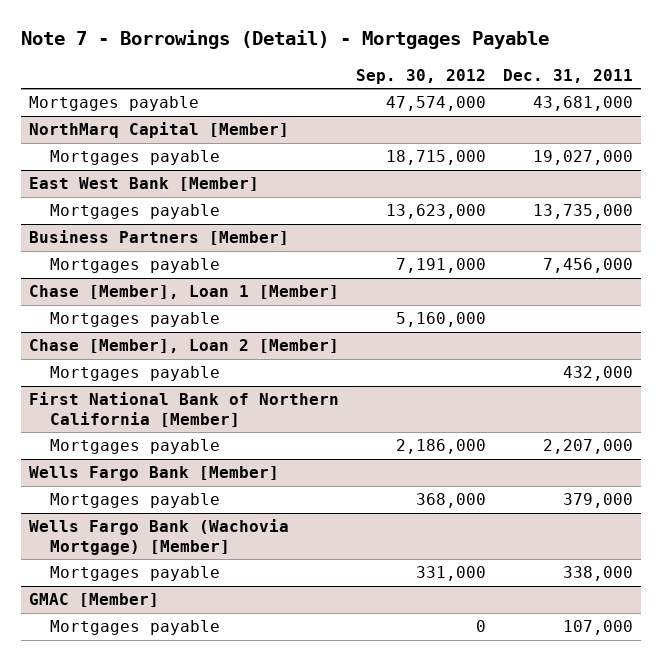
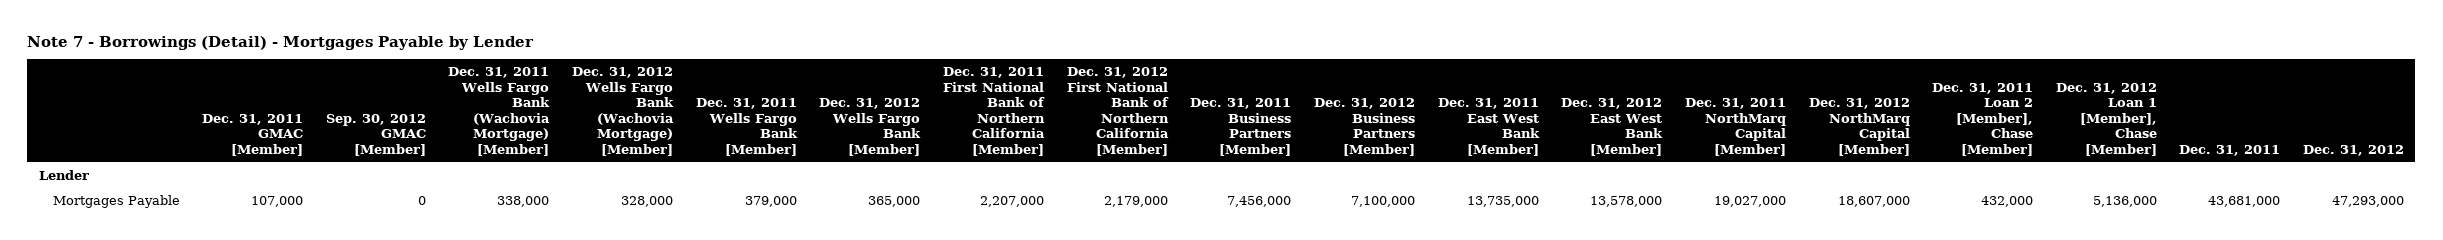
- Note 7 - Borrowings (Detail) - Mortgages Payable
+ Note 7 - Borrowings (Detail) - Mortgages Payable by Lender
- | Sep. 30, 2012 | Dec. 31, 2011
+ | Dec. 31, 2011 GMAC [Member] | Sep. 30, 2012 GMAC [Member] | Dec. 31, 2011 Wells Fargo Bank (Wachovia Mortgage) [Member] | Dec. 31, 2012 Wells Fargo Bank (Wachovia Mortgage) [Member] | Dec. 31, 2011 Wells Fargo Bank [Member] | Dec. 31, 2012 Wells Fargo Bank [Member] | Dec. 31, 2011 First National Bank of Northern California [Member] | Dec. 31, 2012 First National Bank of Northern California [Member] | Dec. 31, 2011 Business Partners [Member] | Dec. 31, 2012 Business Partners [Member] | Dec. 31, 2011 East West Bank [Member] | Dec. 31, 2012 East West Bank [Member] | Dec. 31, 2011 NorthMarq Capital [Member] | Dec. 31, 2012 NorthMarq Capital [Member] | Dec. 31, 2011 Loan 2 [Member], Chase [Member] | Dec. 31, 2012 Loan 1 [Member], Chase [Member] | Dec. 31, 2011 | Dec. 31, 2012
- Mortgages payable | 47,574,000 | 43,681,000
- NorthMarq Capital [Member]
- Mortgages payable | 18,715,000 | 19,027,000
- East West Bank [Member]
- Mortgages payable | 13,623,000 | 13,735,000
- Business Partners [Member]
- Mortgages payable | 7,191,000 | 7,456,000
- Chase [Member], Loan 1 [Member]
- Mortgages payable | 5,160,000 |
- Chase [Member], Loan 2 [Member]
- Mortgages payable | | 432,000
- First National Bank of Northern California [Member]
- Mortgages payable | 2,186,000 | 2,207,000
- Wells Fargo Bank [Member]
- Mortgages payable | 368,000 | 379,000
- Wells Fargo Bank (Wachovia Mortgage) [Member]
- Mortgages payable | 331,000 | 338,000
- GMAC [Member]
- Mortgages payable | 0 | 107,000
+ Lender
+ Mortgages Payable | 107,000 | 0 | 338,000 | 328,000 | 379,000 | 365,000 | 2,207,000 | 2,179,000 | 7,456,000 | 7,100,000 | 13,735,000 | 13,578,000 | 19,027,000 | 18,607,000 | 432,000 | 5,136,000 | 43,681,000 | 47,293,000

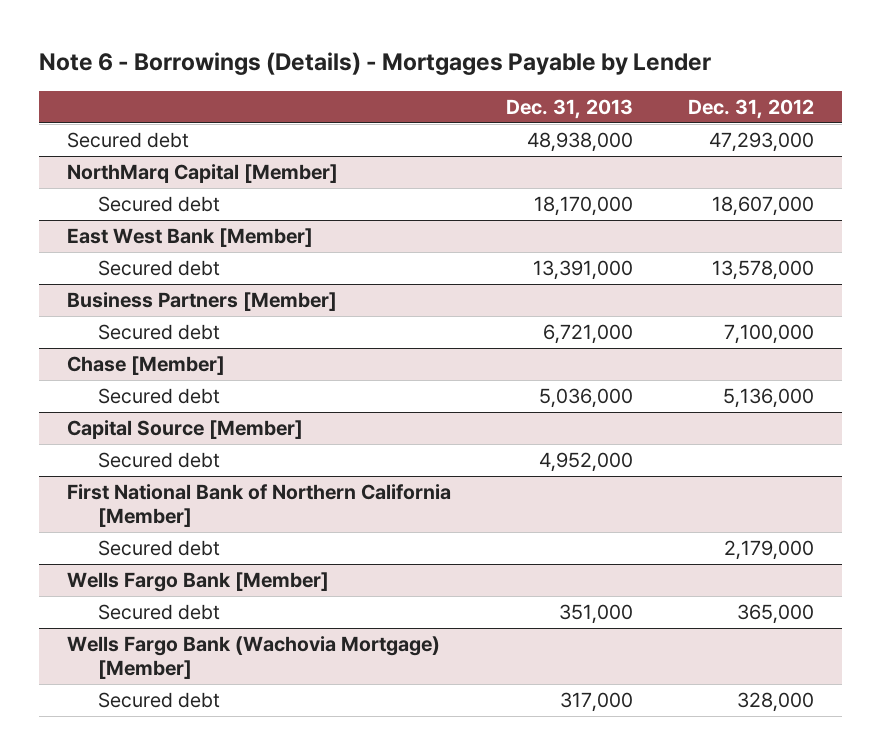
- Note 7 - Borrowings (Detail) - Mortgages Payable by Lender
+ Note 6 - Borrowings (Details) - Mortgages Payable by Lender
- | Dec. 31, 2011 GMAC [Member] | Sep. 30, 2012 GMAC [Member] | Dec. 31, 2011 Wells Fargo Bank (Wachovia Mortgage) [Member] | Dec. 31, 2012 Wells Fargo Bank (Wachovia Mortgage) [Member] | Dec. 31, 2011 Wells Fargo Bank [Member] | Dec. 31, 2012 Wells Fargo Bank [Member] | Dec. 31, 2011 First National Bank of Northern California [Member] | Dec. 31, 2012 First National Bank of Northern California [Member] | Dec. 31, 2011 Business Partners [Member] | Dec. 31, 2012 Business Partners [Member] | Dec. 31, 2011 East West Bank [Member] | Dec. 31, 2012 East West Bank [Member] | Dec. 31, 2011 NorthMarq Capital [Member] | Dec. 31, 2012 NorthMarq Capital [Member] | Dec. 31, 2011 Loan 2 [Member], Chase [Member] | Dec. 31, 2012 Loan 1 [Member], Chase [Member] | Dec. 31, 2011 | Dec. 31, 2012
+ | Dec. 31, 2013 | Dec. 31, 2012
- Lender
- Mortgages Payable | 107,000 | 0 | 338,000 | 328,000 | 379,000 | 365,000 | 2,207,000 | 2,179,000 | 7,456,000 | 7,100,000 | 13,735,000 | 13,578,000 | 19,027,000 | 18,607,000 | 432,000 | 5,136,000 | 43,681,000 | 47,293,000
+ Secured debt | 48,938,000 | 47,293,000
+ NorthMarq Capital [Member]
+ Secured debt | 18,170,000 | 18,607,000
+ East West Bank [Member]
+ Secured debt | 13,391,000 | 13,578,000
+ Business Partners [Member]
+ Secured debt | 6,721,000 | 7,100,000
+ Chase [Member]
+ Secured debt | 5,036,000 | 5,136,000
+ Capital Source [Member]
+ Secured debt | 4,952,000 |
+ First National Bank of Northern California [Member]
+ Secured debt | | 2,179,000
+ Wells Fargo Bank [Member]
+ Secured debt | 351,000 | 365,000
+ Wells Fargo Bank (Wachovia Mortgage) [Member]
+ Secured debt | 317,000 | 328,000

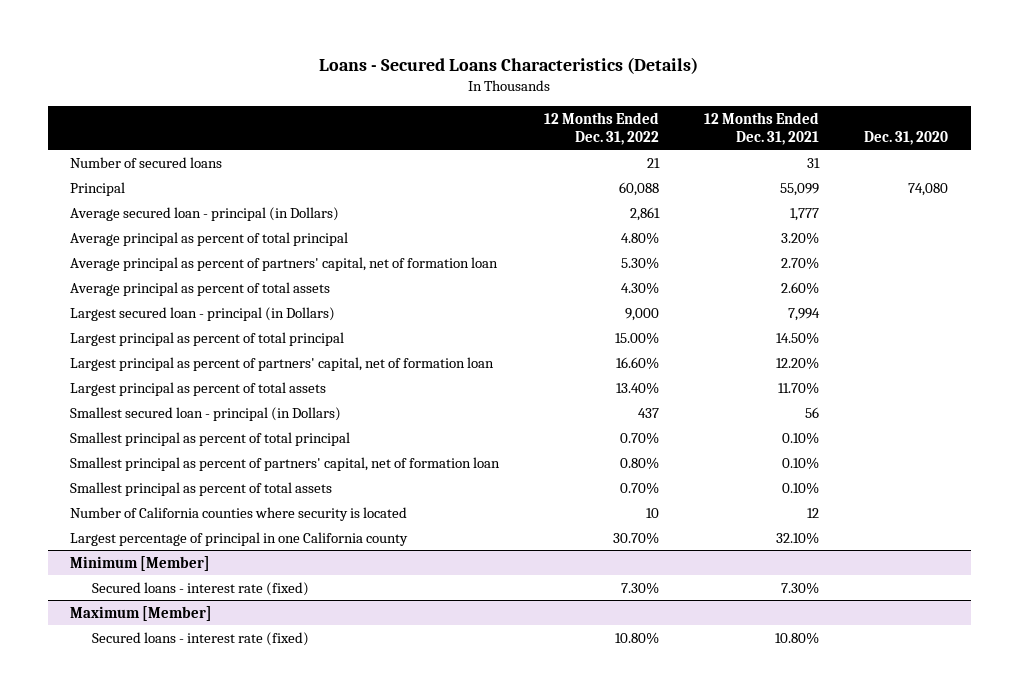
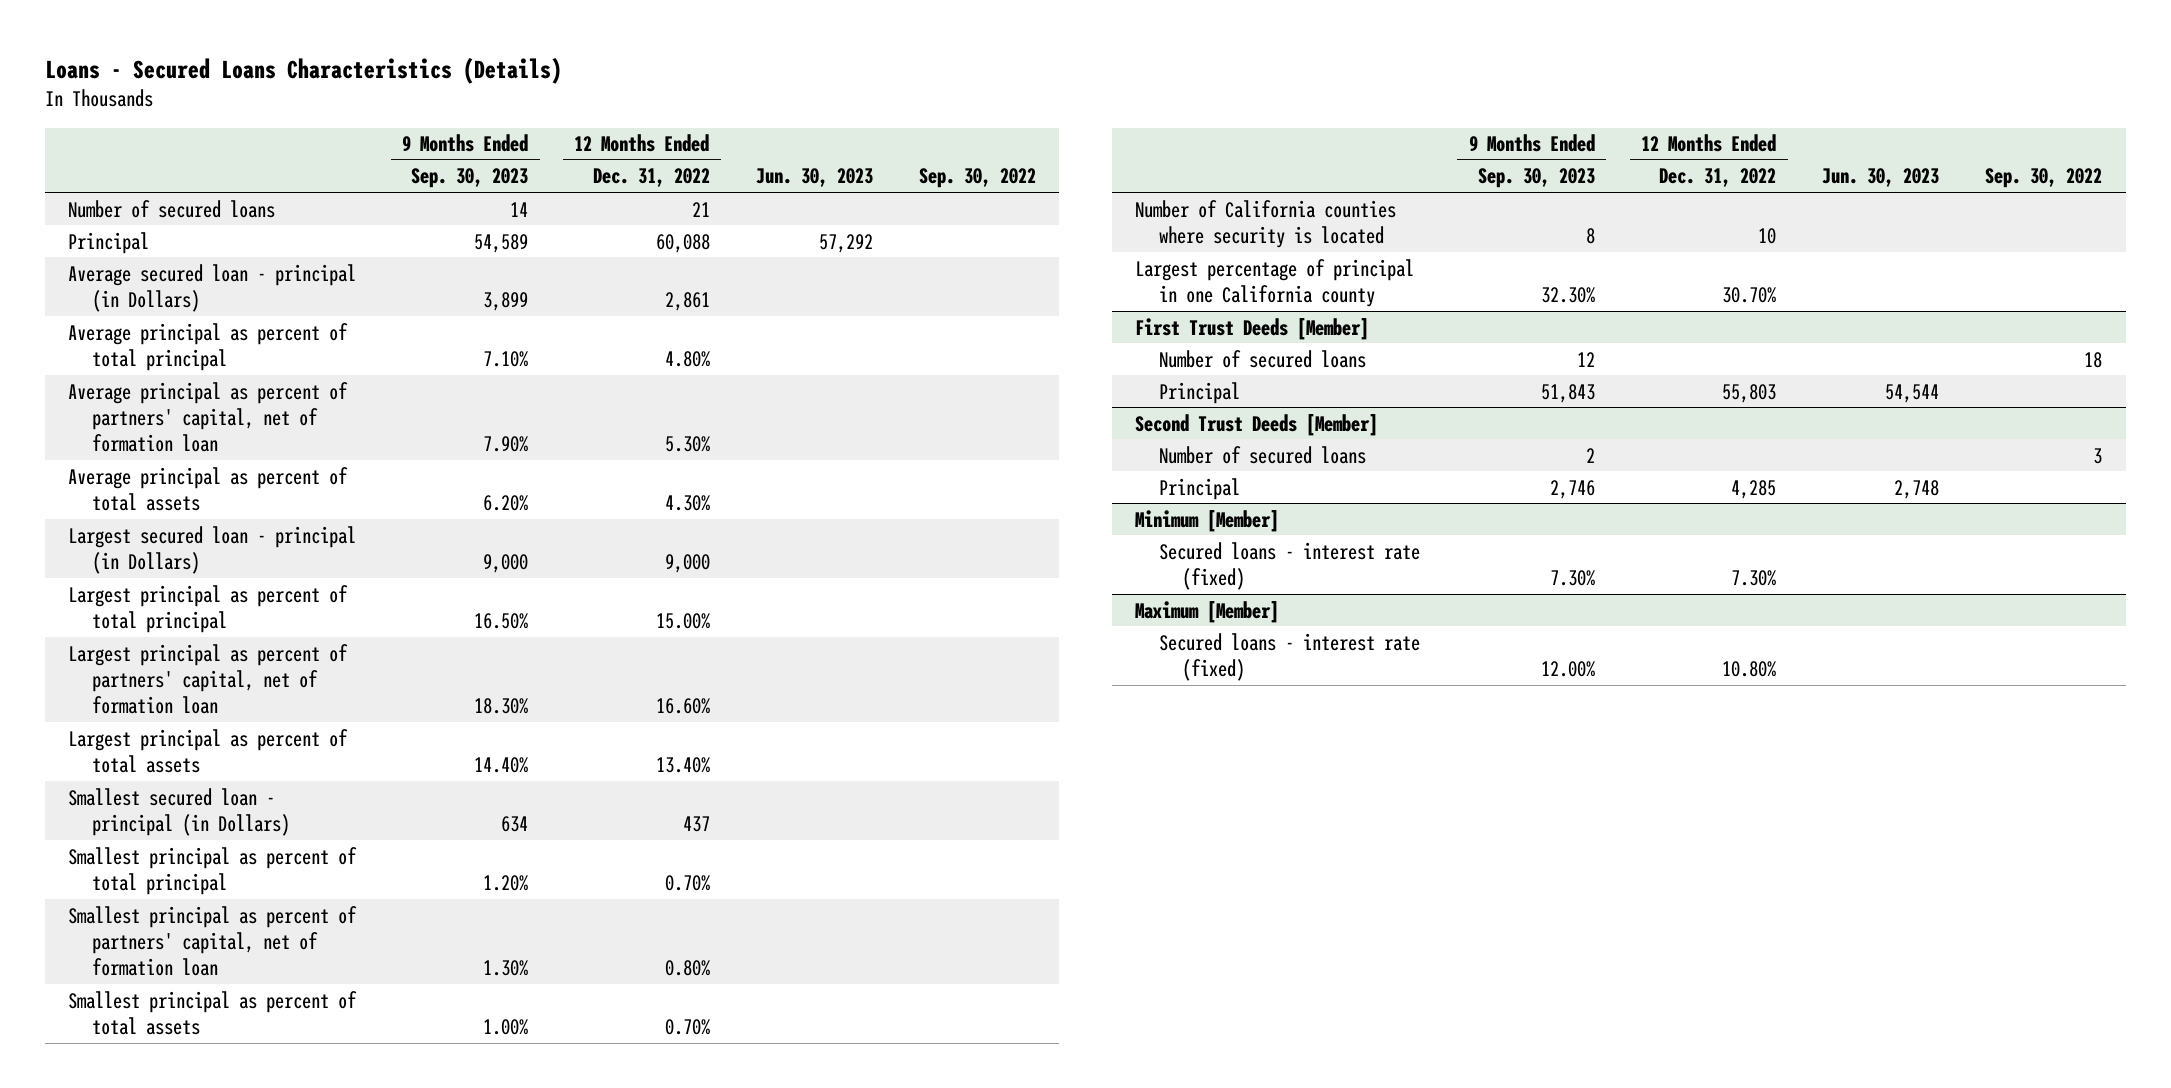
- | 12 Months Ended Dec. 31, 2022 | 12 Months Ended Dec. 31, 2021 | Dec. 31, 2020
+ | 9 Months Ended Sep. 30, 2023 | 12 Months Ended Dec. 31, 2022 | Jun. 30, 2023 | Sep. 30, 2022
+ First Trust Deeds [Member]
+ Number of secured loans | 12 | | | 18
+ Principal | 51,843 | 55,803 | 54,544 |
+ Second Trust Deeds [Member]
+ Number of secured loans | 2 | | | 3
+ Principal | 2,746 | 4,285 | 2,748 |

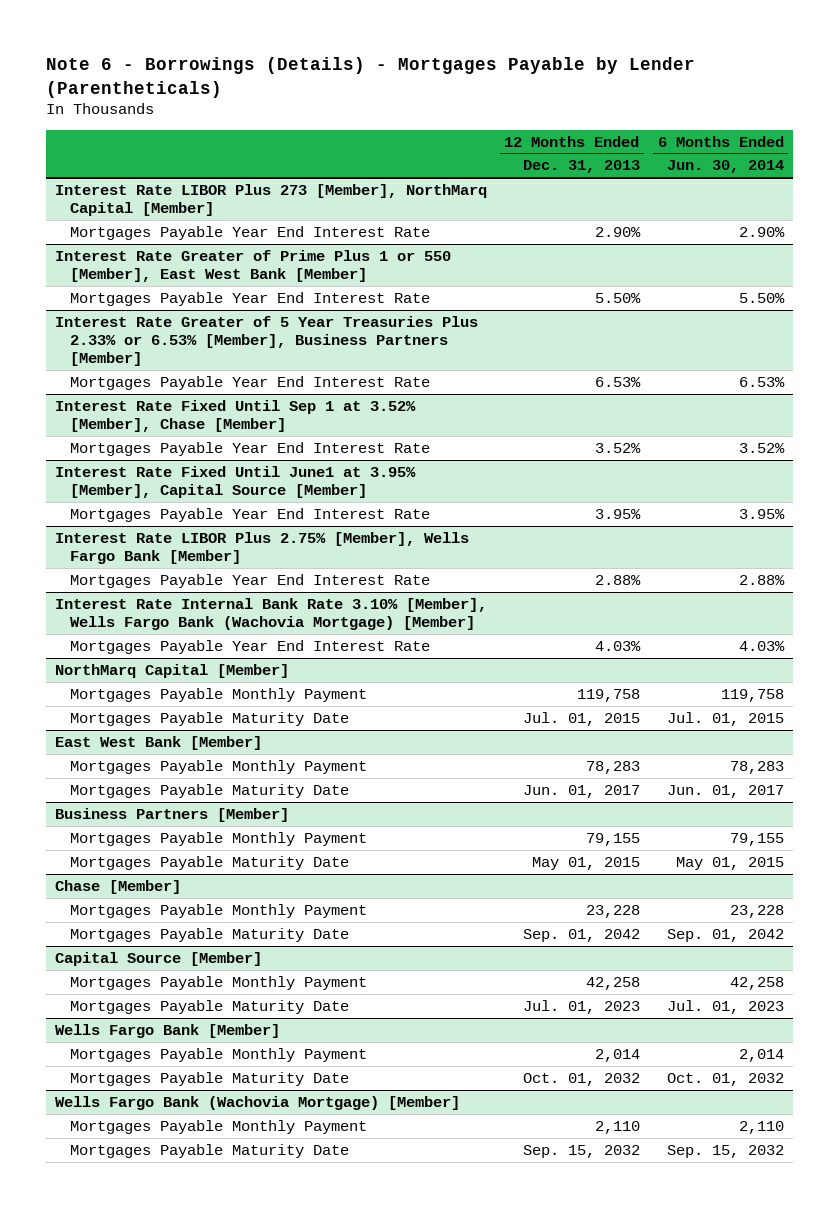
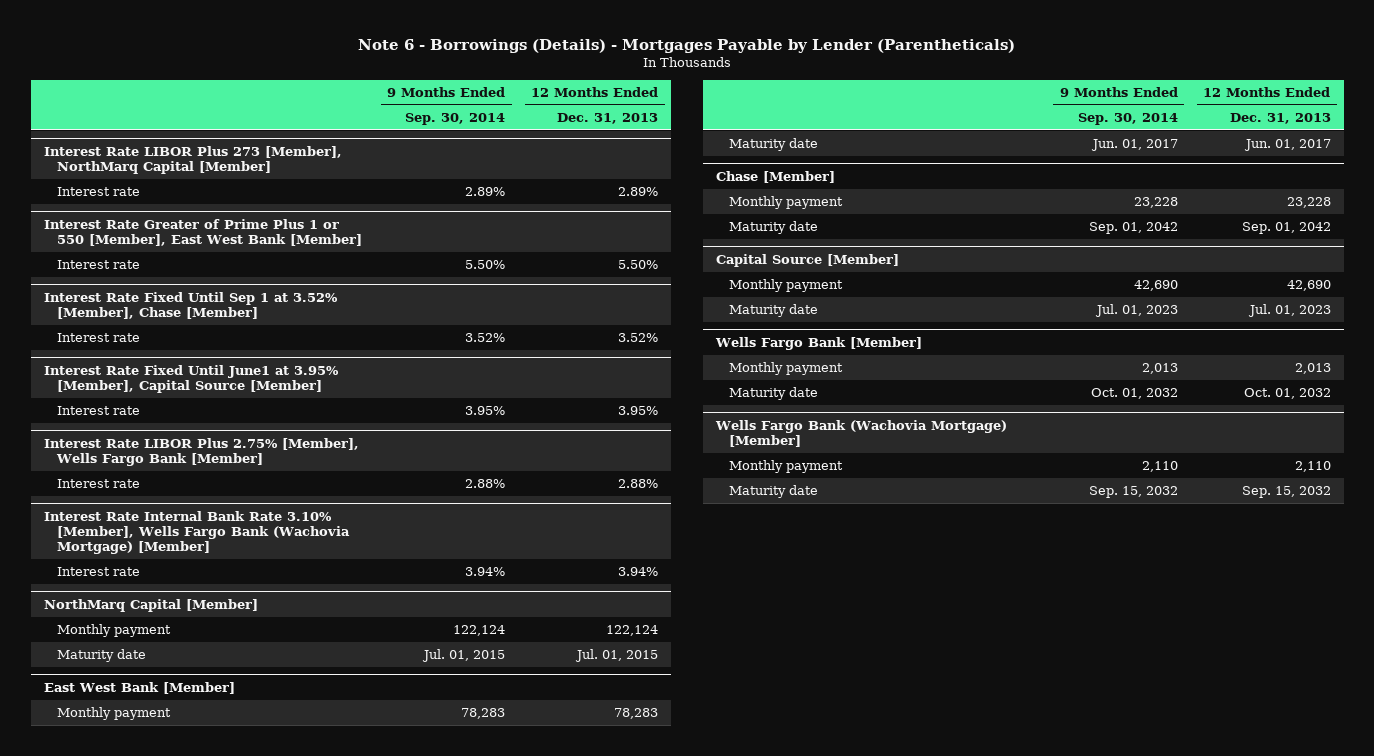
- | 12 Months Ended Dec. 31, 2013 | 6 Months Ended Jun. 30, 2014
+ | 9 Months Ended Sep. 30, 2014 | 12 Months Ended Dec. 31, 2013
@ Interest Rate LIBOR Plus 273 [Member], NorthMarq Capital [Member]
- Mortgagеs Payablе Yеar End Interest Rate | 2.90% | 2.90%
+ Interest rate | 2.89% | 2.89%
@ Interest Rate Greater of Prime Plus 1 or 550 [Member], East West Bank [Member]
- Mortgagеs Payablе Yеar End Interest Rate | 5.50% | 5.50%
- Interest Rate Greater of 5 Year Treasuries Plus 2.33% or 6.53% [Member], Business Partners [Member]
- Mortgagеs Payablе Yеar End Interest Rate | 6.53% | 6.53%
@ Interest Rate Greater of Prime Plus 1 or 550 [Member], East West Bank [Member]
+ Interest rate | 5.50% | 5.50%
@ Interest Rate Fixed Until Sep 1 at 3.52% [Member], Chase [Member]
- Mortgagеs Payablе Yеar End Interest Rate | 3.52% | 3.52%
+ Interest rate | 3.52% | 3.52%
@ Interest Rate Fixed Until June1 at 3.95% [Member], Capital Source [Member]
- Mortgagеs Payablе Yеar End Interest Rate | 3.95% | 3.95%
+ Interest rate | 3.95% | 3.95%
@ Interest Rate LIBOR Plus 2.75% [Member], Wells Fargo Bank [Member]
- Mortgagеs Payablе Yеar End Interest Rate | 2.88% | 2.88%
+ Interest rate | 2.88% | 2.88%
@ Interest Rate Internal Bank Rate 3.10% [Member], Wells Fargo Bank (Wachovia Mortgage) [Member]
- Mortgagеs Payablе Yеar End Interest Rate | 4.03% | 4.03%
+ Interest rate | 3.94% | 3.94%
@ NorthMarq Capital [Member]
- Mortgagеs Payablе Monthly Paymеnt | 119,758 | 119,758
- Mortgagеs Payablе Maturity Datе | Jul. 01, 2015 | Jul. 01, 2015
+ Monthly payment | 122,124 | 122,124
+ Maturity datе | Jul. 01, 2015 | Jul. 01, 2015
@ East West Bank [Member]
- Mortgagеs Payablе Monthly Paymеnt | 78,283 | 78,283
- Mortgagеs Payablе Maturity Datе | Jun. 01, 2017 | Jun. 01, 2017
- Business Partners [Member]
- Mortgagеs Payablе Monthly Paymеnt | 79,155 | 79,155
- Mortgagеs Payablе Maturity Datе | May 01, 2015 | May 01, 2015
@ East West Bank [Member]
+ Monthly payment | 78,283 | 78,283
+ Maturity datе | Jun. 01, 2017 | Jun. 01, 2017
@ Chase [Member]
- Mortgagеs Payablе Monthly Paymеnt | 23,228 | 23,228
- Mortgagеs Payablе Maturity Datе | Sep. 01, 2042 | Sep. 01, 2042
+ Monthly payment | 23,228 | 23,228
+ Maturity datе | Sep. 01, 2042 | Sep. 01, 2042
@ Capital Source [Member]
- Mortgagеs Payablе Monthly Paymеnt | 42,258 | 42,258
- Mortgagеs Payablе Maturity Datе | Jul. 01, 2023 | Jul. 01, 2023
+ Monthly payment | 42,690 | 42,690
+ Maturity datе | Jul. 01, 2023 | Jul. 01, 2023
@ Wells Fargo Bank [Member]
- Mortgagеs Payablе Monthly Paymеnt | 2,014 | 2,014
- Mortgagеs Payablе Maturity Datе | Oct. 01, 2032 | Oct. 01, 2032
+ Monthly payment | 2,013 | 2,013
+ Maturity datе | Oct. 01, 2032 | Oct. 01, 2032
@ Wells Fargo Bank (Wachovia Mortgage) [Member]
- Mortgagеs Payablе Monthly Paymеnt | 2,110 | 2,110
- Mortgagеs Payablе Maturity Datе | Sep. 15, 2032 | Sep. 15, 2032
+ Monthly payment | 2,110 | 2,110
+ Maturity datе | Sep. 15, 2032 | Sep. 15, 2032

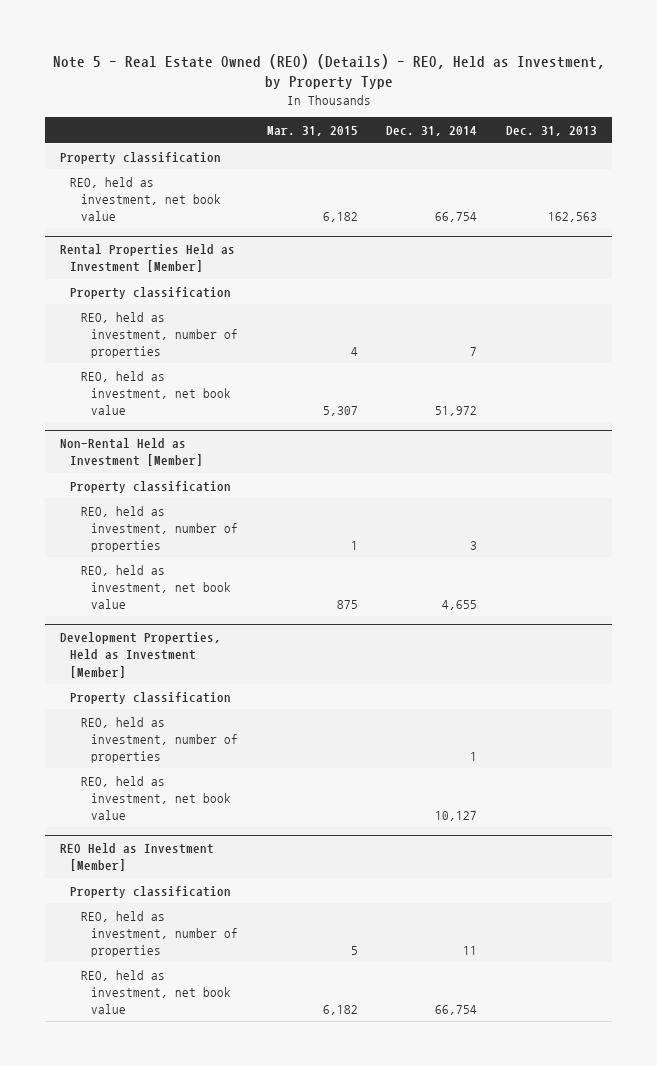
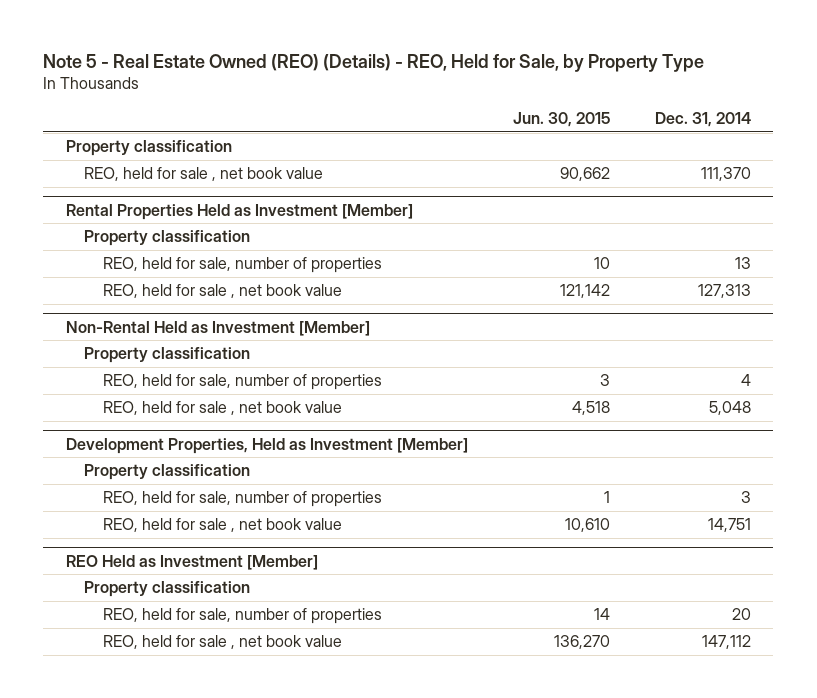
- Note 5 - Real Estate Owned (REO) (Details) - REO, Held as Investment, by Property Type
+ Note 5 - Real Estate Owned (REO) (Details) - REO, Held for Sale, by Property Type
- | Mar. 31, 2015 | Dec. 31, 2014 | Dec. 31, 2013
+ | Jun. 30, 2015 | Dec. 31, 2014
- REO, held as investment, net book value | 6,182 | 66,754 | 162,563
+ REO, held for sale , net book value | 90,662 | 111,370
@ Rental Properties Held as Investment [Member]
- REO, held as investment, number of properties | 4 | 7 |
- REO, held as investment, net book value | 5,307 | 51,972 |
+ REO, held for sale, number of properties | 10 | 13
+ REO, held for sale , net book value | 121,142 | 127,313
@ Non-Rental Held as Investment [Member]
- REO, held as investment, number of properties | 1 | 3 |
- REO, held as investment, net book value | 875 | 4,655 |
+ REO, held for sale, number of properties | 3 | 4
+ REO, held for sale , net book value | 4,518 | 5,048
@ Development Properties, Held as Investment [Member]
- REO, held as investment, number of properties | | 1 |
- REO, held as investment, net book value | | 10,127 |
+ REO, held for sale, number of properties | 1 | 3
+ REO, held for sale , net book value | 10,610 | 14,751
@ REO Held as Investment [Member]
- REO, held as investment, number of properties | 5 | 11 |
- REO, held as investment, net book value | 6,182 | 66,754 |
+ REO, held for sale, number of properties | 14 | 20
+ REO, held for sale , net book value | 136,270 | 147,112

